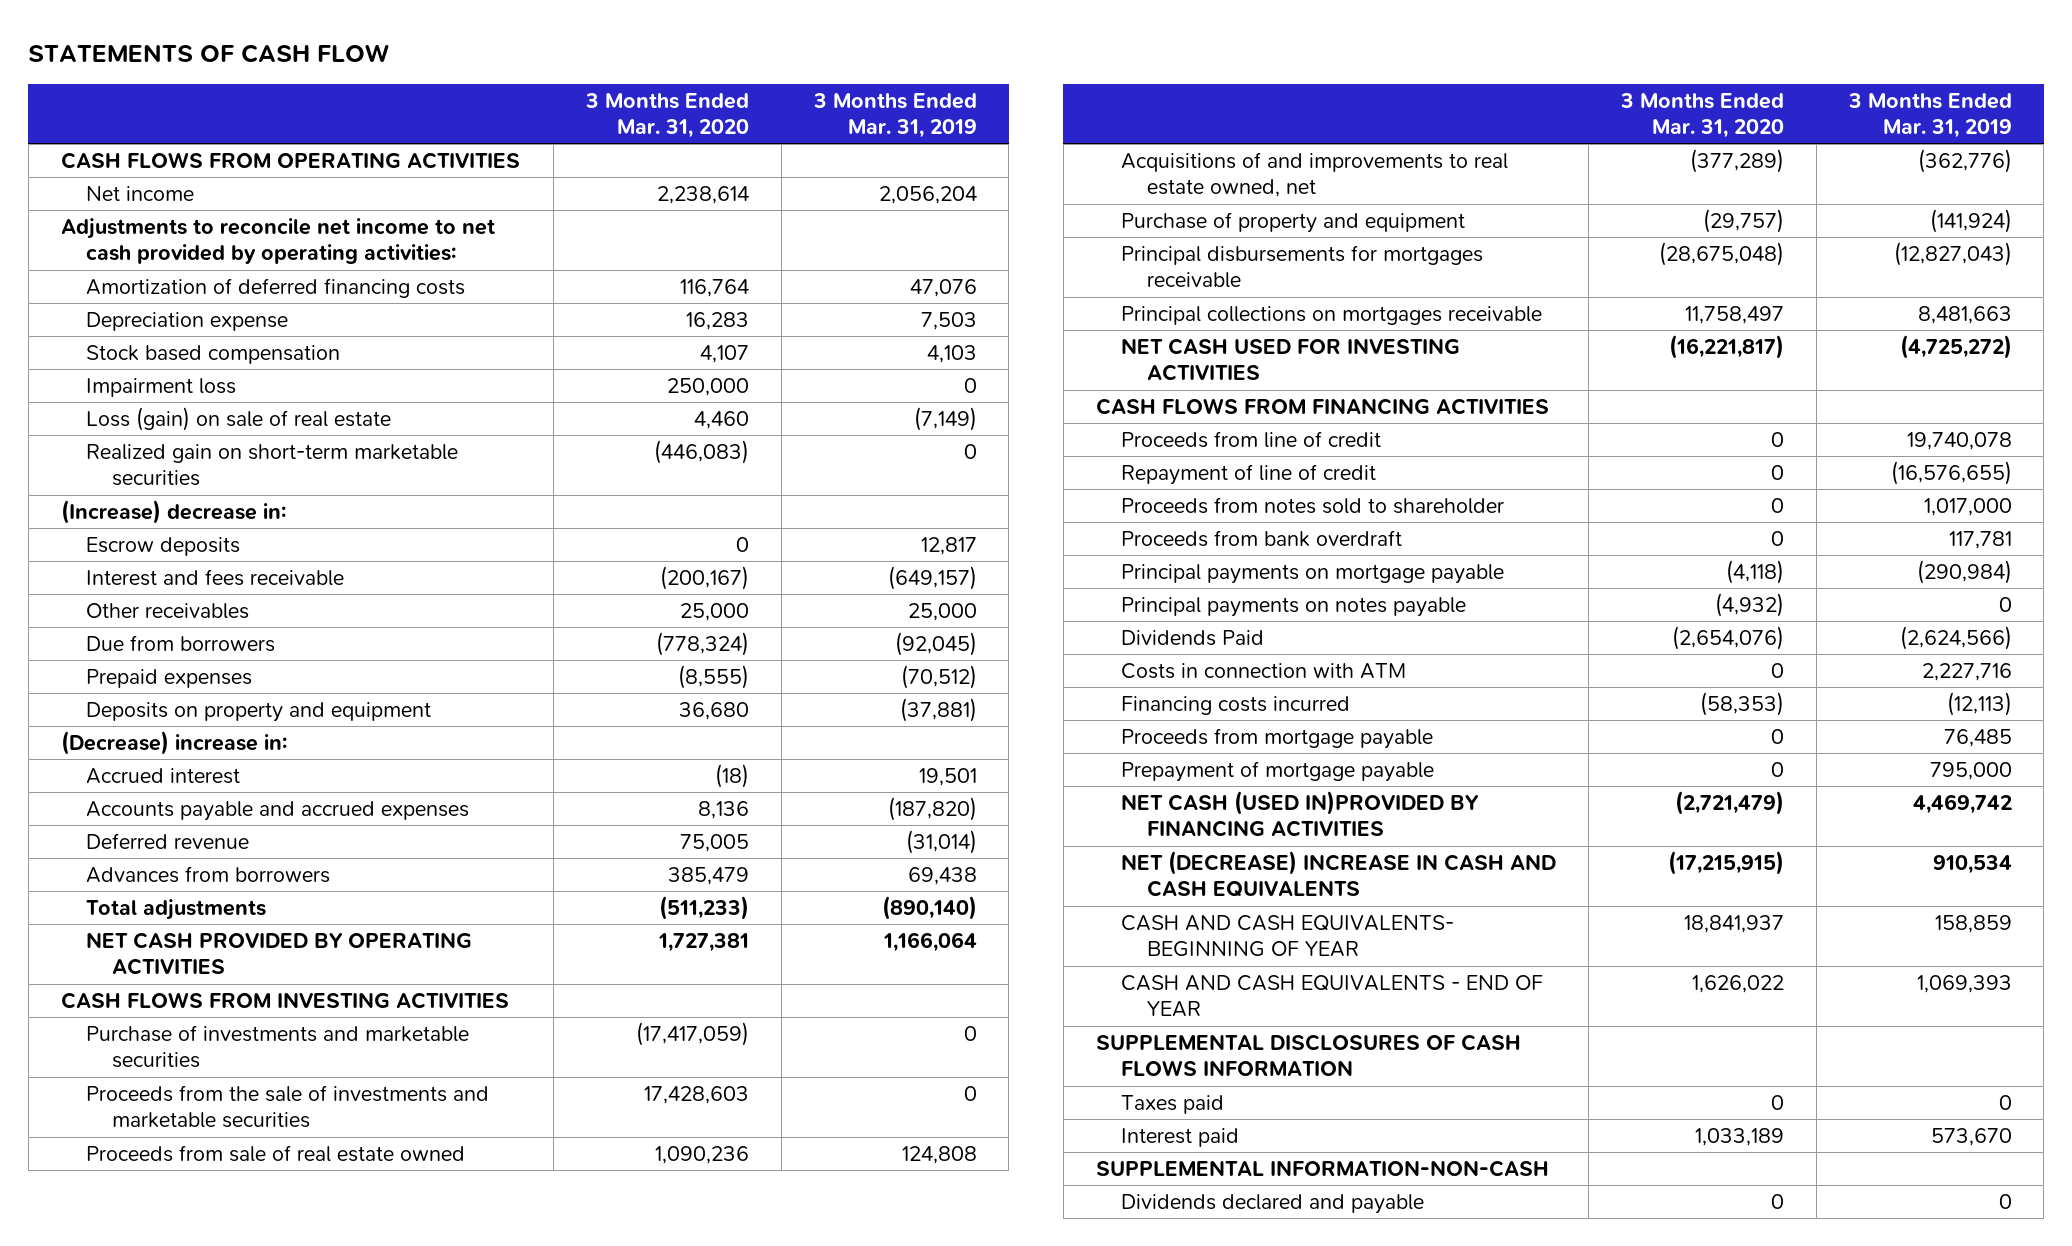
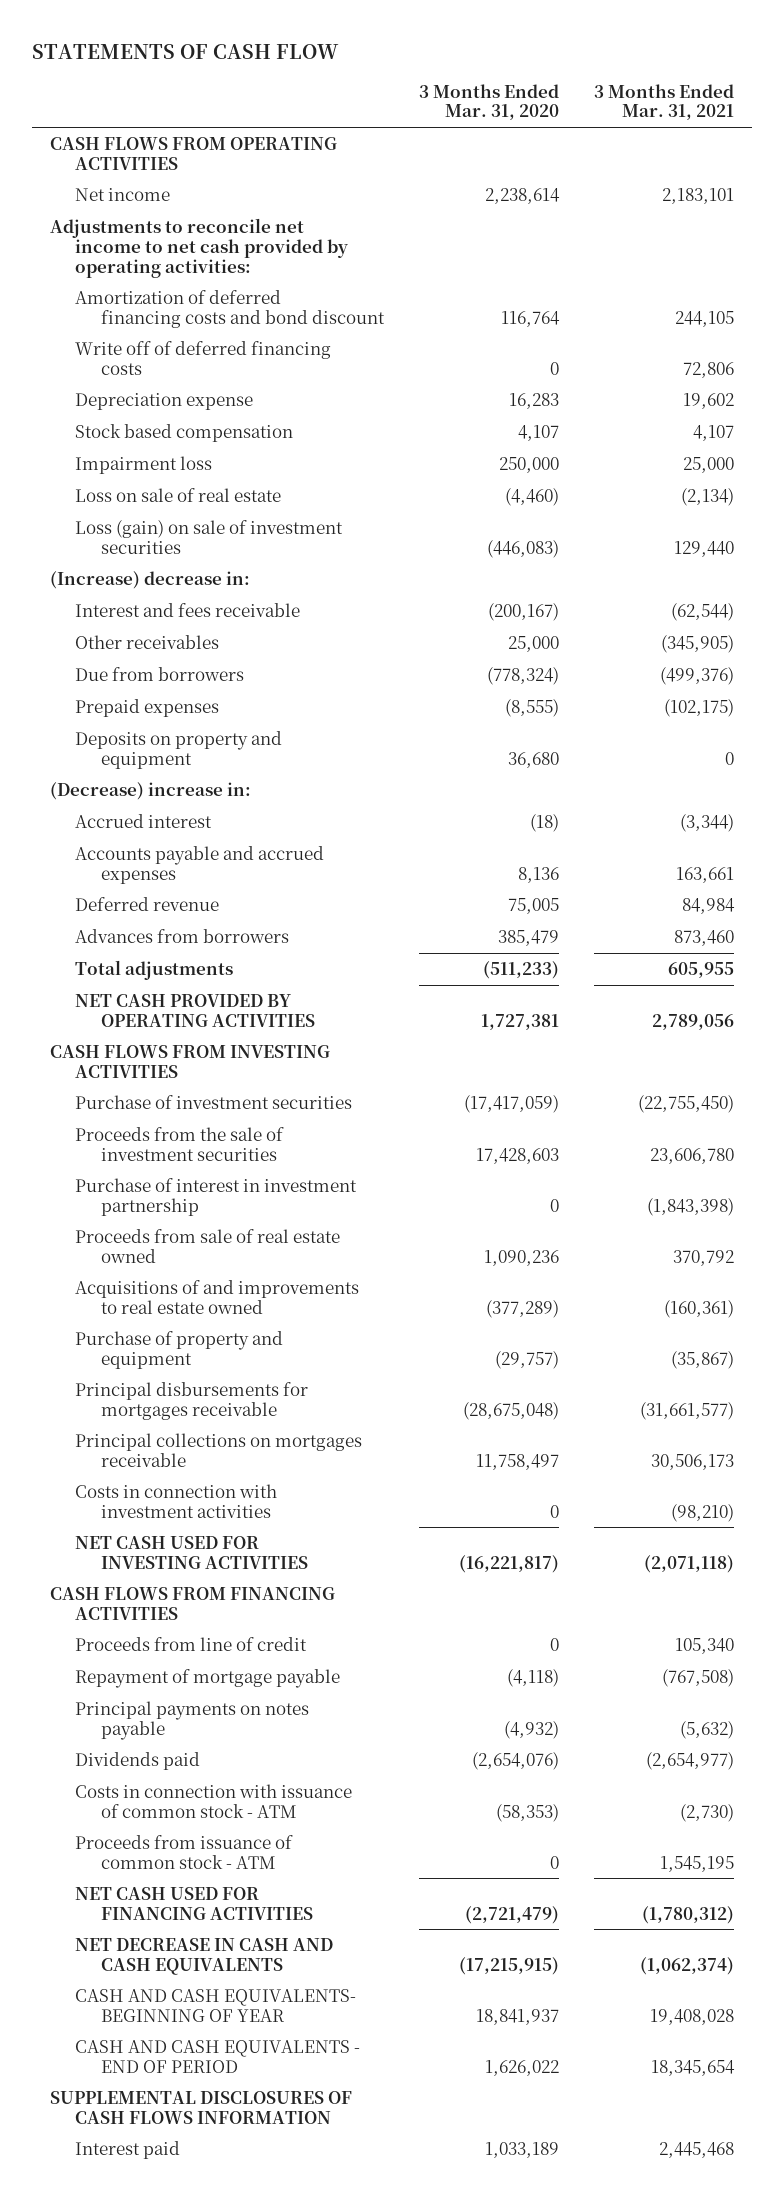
- | 3 Months Ended Mar. 31, 2020 | 3 Months Ended Mar. 31, 2019
+ | 3 Months Ended Mar. 31, 2020 | 3 Months Ended Mar. 31, 2021
- Amortization of deferred financing costs | 116,764 | 47,076
+ Amortization of deferred financing costs and bond discount | 116,764 | 244,105
+ Write off of deferred financing costs | 0 | 72,806
- Loss (gain) on sale of real estate | 4,460 | (7,149)
- Realized gain on short-term marketable securities | (446,083) | 0
+ Loss on sale of real estate | (4,460) | (2,134)
+ Loss (gain) on sale of investment securities | (446,083) | 129,440
- Escrow deposits | 0 | 12,817
- Purchase of investments and marketable securities | (17,417,059) | 0
- Proceeds from the sale of investments and marketable securities | 17,428,603 | 0
+ Purchase of investment securities | (17,417,059) | (22,755,450)
+ Proceeds from the sale of investment securities | 17,428,603 | 23,606,780
+ Purchase of interest in investment partnership | 0 | (1,843,398)
- Acquisitions of and improvements to real estate owned, net | (377,289) | (362,776)
+ Acquisitions of and improvements to real estate owned | (377,289) | (160,361)
+ Costs in connection with investment activities | 0 | (98,210)
- Repayment of line of credit | 0 | (16,576,655)
- Proceeds from notes sold to shareholder | 0 | 1,017,000
- Proceeds from bank overdraft | 0 | 117,781
- Principal payments on mortgage payable | (4,118) | (290,984)
+ Repayment of mortgage payable | (4,118) | (767,508)
- Dividends Paid | (2,654,076) | (2,624,566)
- Costs in connection with ATM | 0 | 2,227,716
- Financing costs incurred | (58,353) | (12,113)
- Proceeds from mortgage payable | 0 | 76,485
- Prepayment of mortgage payable | 0 | 795,000
- NET CASH (USED IN)PROVIDED BY FINANCING ACTIVITIES | (2,721,479) | 4,469,742
- NET (DECREASE) INCREASE IN CASH AND CASH EQUIVALENTS | (17,215,915) | 910,534
+ Dividends paid | (2,654,076) | (2,654,977)
+ Costs in connection with issuance of common stock - ATM | (58,353) | (2,730)
+ Proceeds from issuance of common stock - ATM | 0 | 1,545,195
+ NET CASH USED FOR FINANCING ACTIVITIES | (2,721,479) | (1,780,312)
+ NET DECREASE IN CASH AND CASH EQUIVALENTS | (17,215,915) | (1,062,374)
- CASH AND CASH EQUIVALENTS - END OF YEAR | 1,626,022 | 1,069,393
+ CASH AND CASH EQUIVALENTS - END OF PERIOD | 1,626,022 | 18,345,654
- Taxes paid | 0 | 0
- SUPPLEMENTAL INFORMATION-NON-CASH
- Dividends declared and payable | 0 | 0

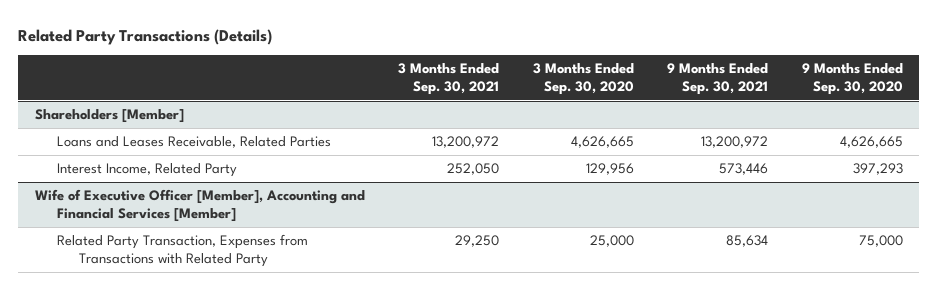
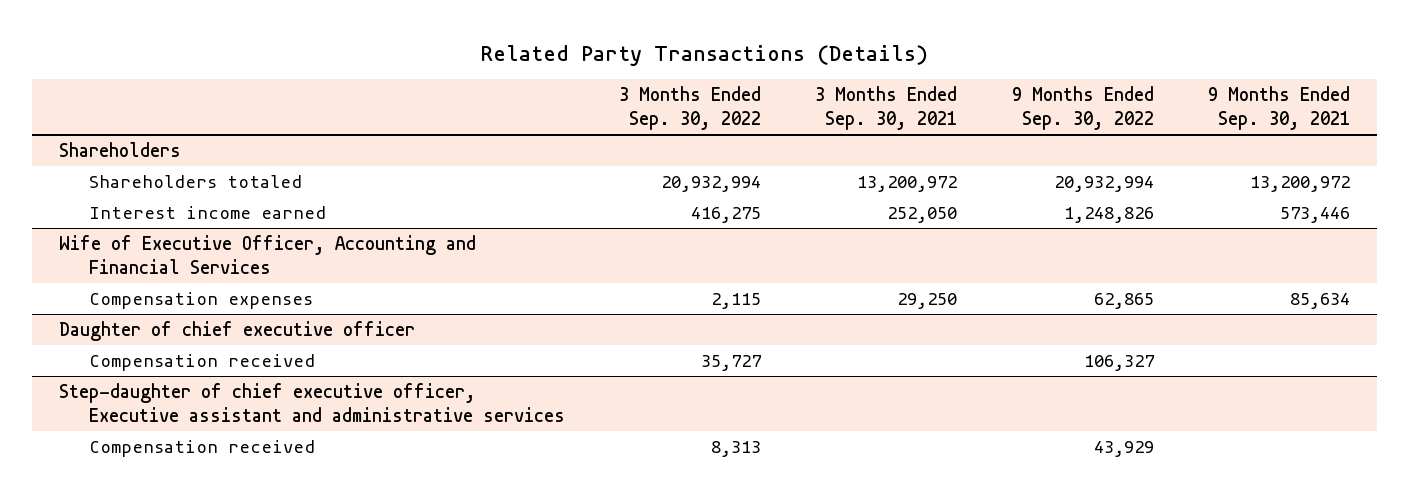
- | 3 Months Ended Sep. 30, 2021 | 3 Months Ended Sep. 30, 2020 | 9 Months Ended Sep. 30, 2021 | 9 Months Ended Sep. 30, 2020
+ | 3 Months Ended Sep. 30, 2022 | 3 Months Ended Sep. 30, 2021 | 9 Months Ended Sep. 30, 2022 | 9 Months Ended Sep. 30, 2021
- Shareholders [Member]
- Loans and Leases Receivable, Related Parties | 13,200,972 | 4,626,665 | 13,200,972 | 4,626,665
- Interest Income, Related Party | 252,050 | 129,956 | 573,446 | 397,293
- Wife of Executive Officer [Member], Accounting and Financial Services [Member]
- Related Party Transaction, Expenses from Transactions with Related Party | 29,250 | 25,000 | 85,634 | 75,000
+ Shareholders
+ Shareholders totaled | 20,932,994 | 13,200,972 | 20,932,994 | 13,200,972
+ Interest income earned | 416,275 | 252,050 | 1,248,826 | 573,446
+ Wife of Executive Officer, Accounting and Financial Services
+ Compensation expenses | 2,115 | 29,250 | 62,865 | 85,634
+ Daughter of chief executive officer
+ Compensation received | 35,727 | | 106,327 |
+ Step-daughter of chief executive officer, Executive assistant and administrative services
+ Compensation received | 8,313 | | 43,929 |

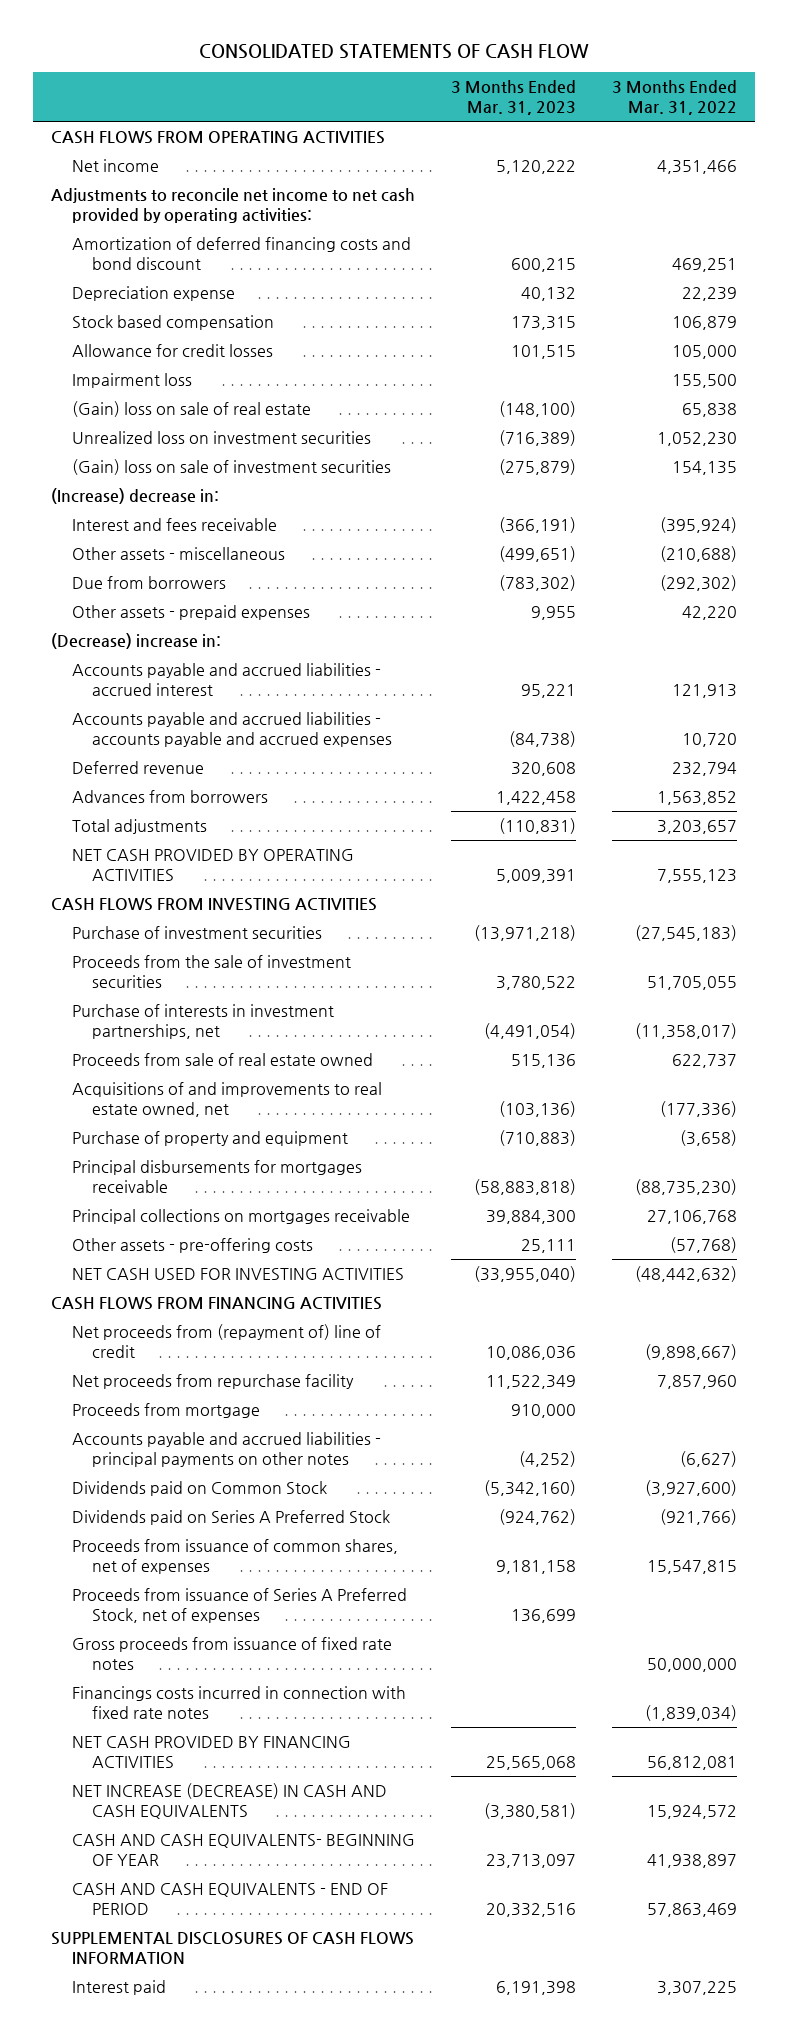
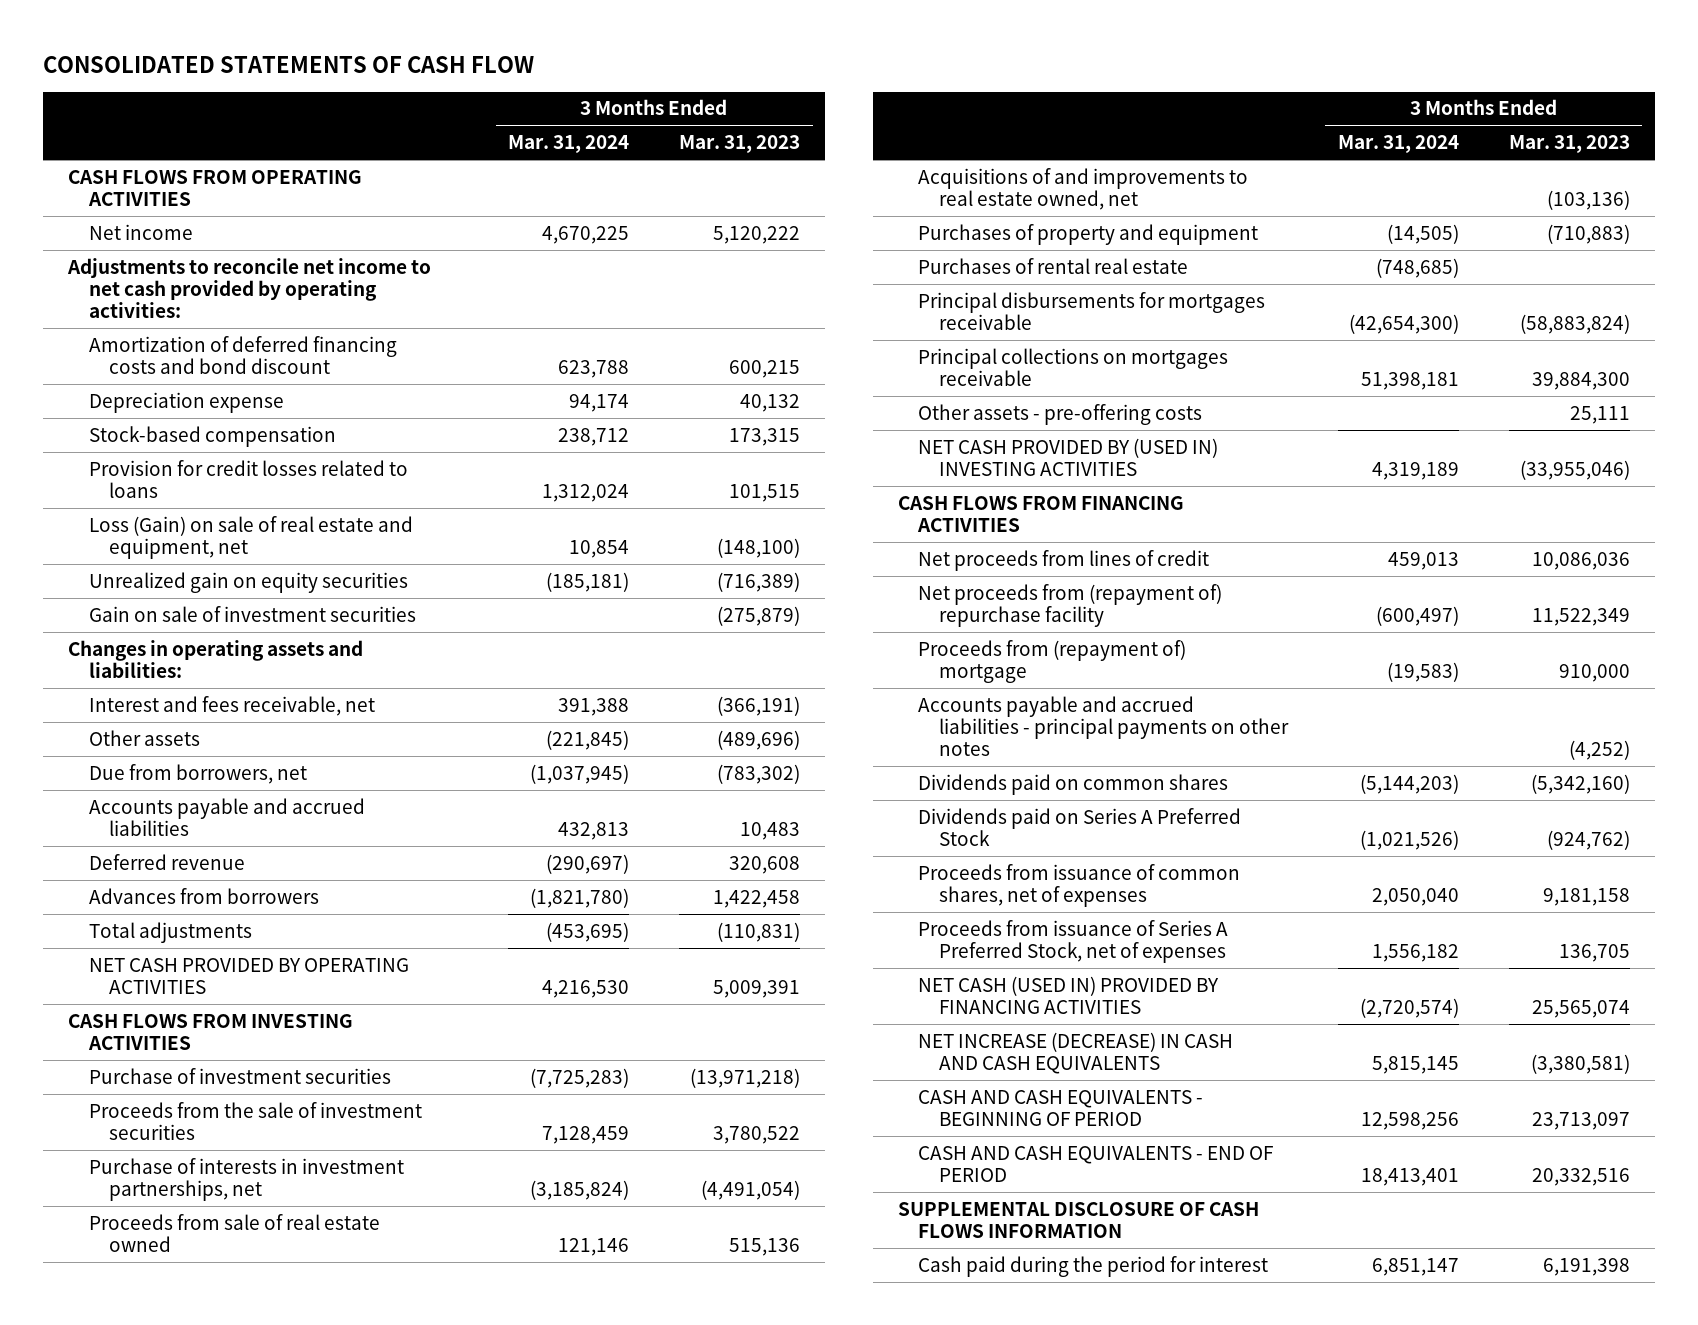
- | 3 Months Ended Mar. 31, 2023 | 3 Months Ended Mar. 31, 2022
+ | 3 Months Ended Mar. 31, 2024 | 3 Months Ended Mar. 31, 2023
- Stock based compensation | 173,315 | 106,879
- Allowance for credit losses | 101,515 | 105,000
- Impairment loss | | 155,500
- (Gain) loss on sale of real estate | (148,100) | 65,838
- Unrealized loss on investment securities | (716,389) | 1,052,230
- (Gain) loss on sale of investment securities | (275,879) | 154,135
- (Increase) decrease in:
- Interest and fees receivable | (366,191) | (395,924)
- Other assets - miscellaneous | (499,651) | (210,688)
- Due from borrowers | (783,302) | (292,302)
- Other assets - prepaid expenses | 9,955 | 42,220
- (Decrease) increase in:
- Accounts payable and accrued liabilities - accrued interest | 95,221 | 121,913
- Accounts payable and accrued liabilities - accounts payable and accrued expenses | (84,738) | 10,720
+ Stock-based compensation | 238,712 | 173,315
+ Provision for credit losses related to loans | 1,312,024 | 101,515
+ Loss (Gain) on sale of real estate and equipment, net | 10,854 | (148,100)
+ Unrealized gain on equity securities | (185,181) | (716,389)
+ Gain on sale of investment securities | | (275,879)
+ Changes in operating assets and liabilities:
+ Interest and fees receivable, net | 391,388 | (366,191)
+ Other assets | (221,845) | (489,696)
+ Due from borrowers, net | (1,037,945) | (783,302)
+ Accounts payable and accrued liabilities | 432,813 | 10,483
- Purchase of property and equipment | (710,883) | (3,658)
- Principal disbursements for mortgages receivable | (58,883,818) | (88,735,230)
+ Purchases of property and equipment | (14,505) | (710,883)
+ Purchases of rental real estate | (748,685) |
+ Principal disbursements for mortgages receivable | (42,654,300) | (58,883,824)
- NET CASH USED FOR INVESTING ACTIVITIES | (33,955,040) | (48,442,632)
+ NET CASH PROVIDED BY (USED IN) INVESTING ACTIVITIES | 4,319,189 | (33,955,046)
- Net proceeds from (repayment of) line of credit | 10,086,036 | (9,898,667)
- Net proceeds from repurchase facility | 11,522,349 | 7,857,960
- Proceeds from mortgage | 910,000 |
+ Net proceeds from lines of credit | 459,013 | 10,086,036
+ Net proceeds from (repayment of) repurchase facility | (600,497) | 11,522,349
+ Proceeds from (repayment of) mortgage | (19,583) | 910,000
- Dividends paid on Common Stock | (5,342,160) | (3,927,600)
+ Dividends paid on common shares | (5,144,203) | (5,342,160)
- Proceeds from issuance of Series A Preferred Stock, net of expenses | 136,699 |
- Gross proceeds from issuance of fixed rate notes | | 50,000,000
- Financings costs incurred in connection with fixed rate notes | | (1,839,034)
- NET CASH PROVIDED BY FINANCING ACTIVITIES | 25,565,068 | 56,812,081
+ Proceeds from issuance of Series A Preferred Stock, net of expenses | 1,556,182 | 136,705
+ NET CASH (USED IN) PROVIDED BY FINANCING ACTIVITIES | (2,720,574) | 25,565,074
- CASH AND CASH EQUIVALENTS- BEGINNING OF YEAR | 23,713,097 | 41,938,897
+ CASH AND CASH EQUIVALENTS - BEGINNING OF PERIOD | 12,598,256 | 23,713,097
- SUPPLEMENTAL DISCLOSURES OF CASH FLOWS INFORMATION
- Interest paid | 6,191,398 | 3,307,225
+ SUPPLEMENTAL DISCLOSURE OF CASH FLOWS INFORMATION
+ Cash paid during the period for interest | 6,851,147 | 6,191,398

